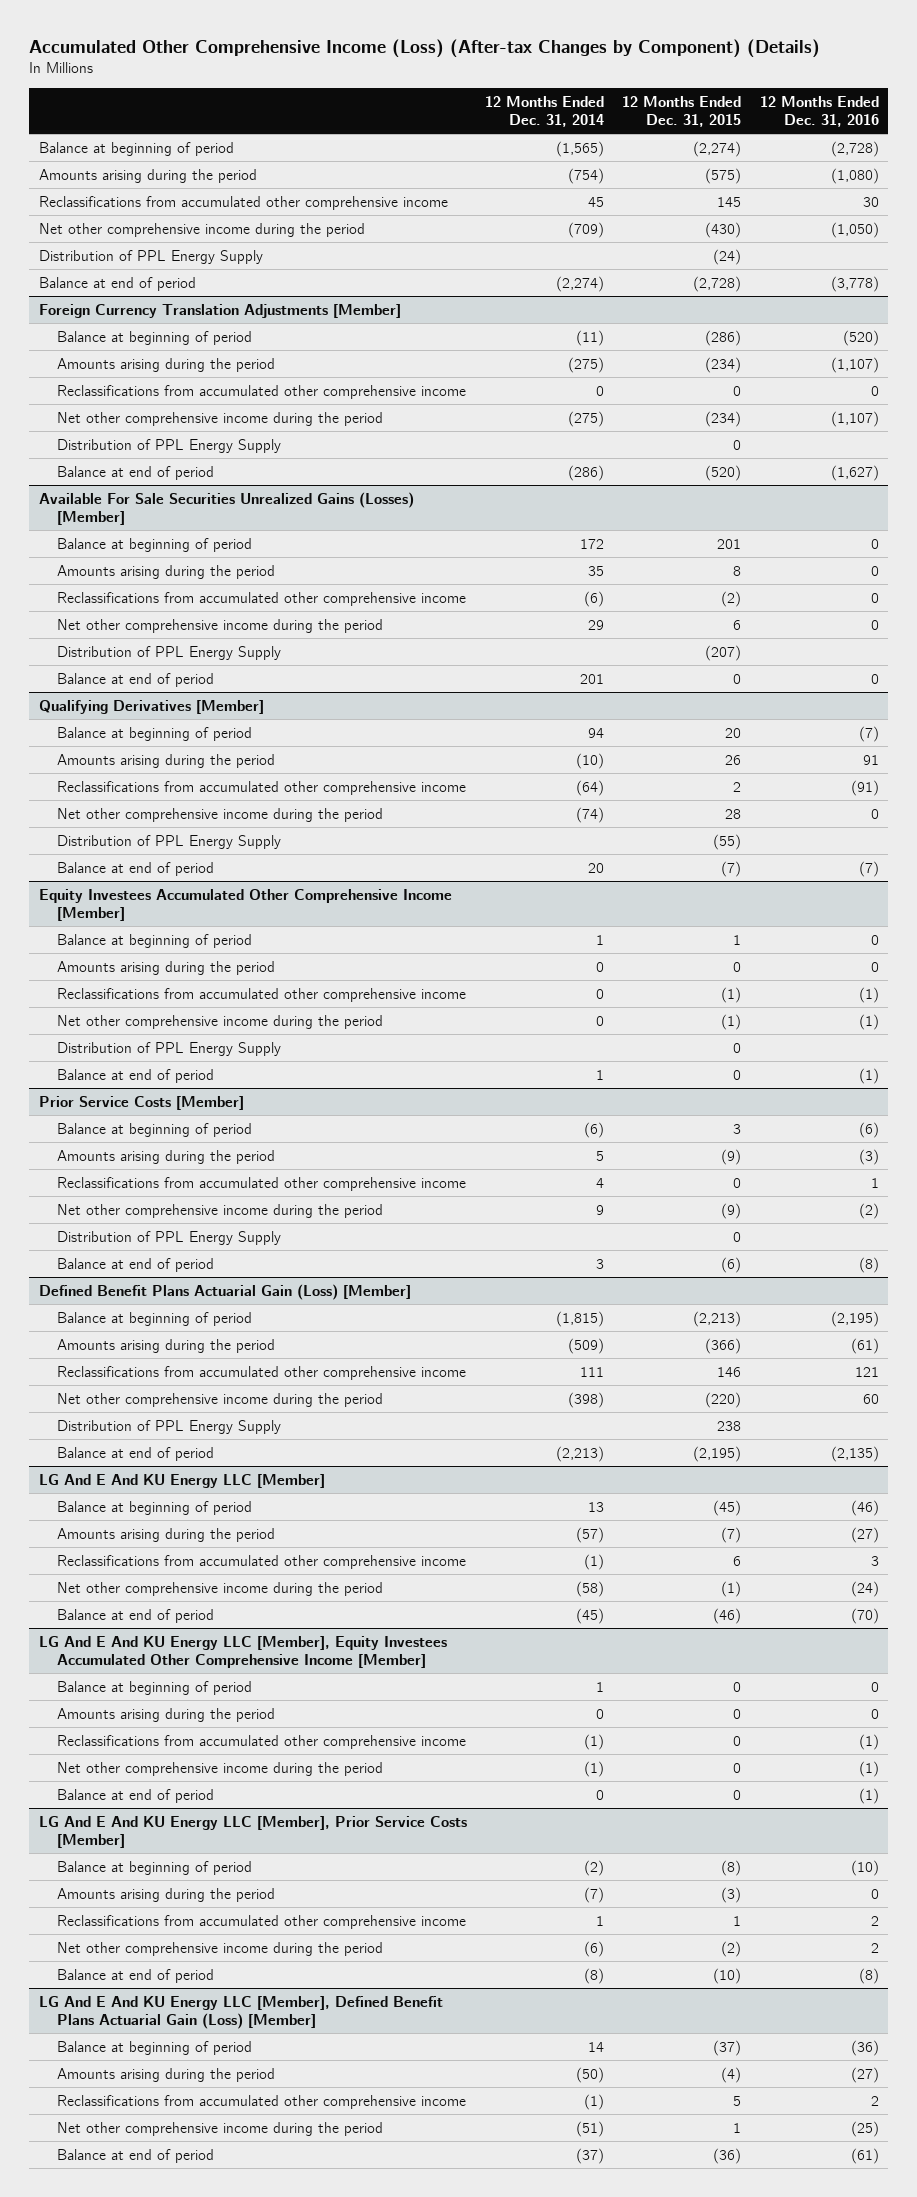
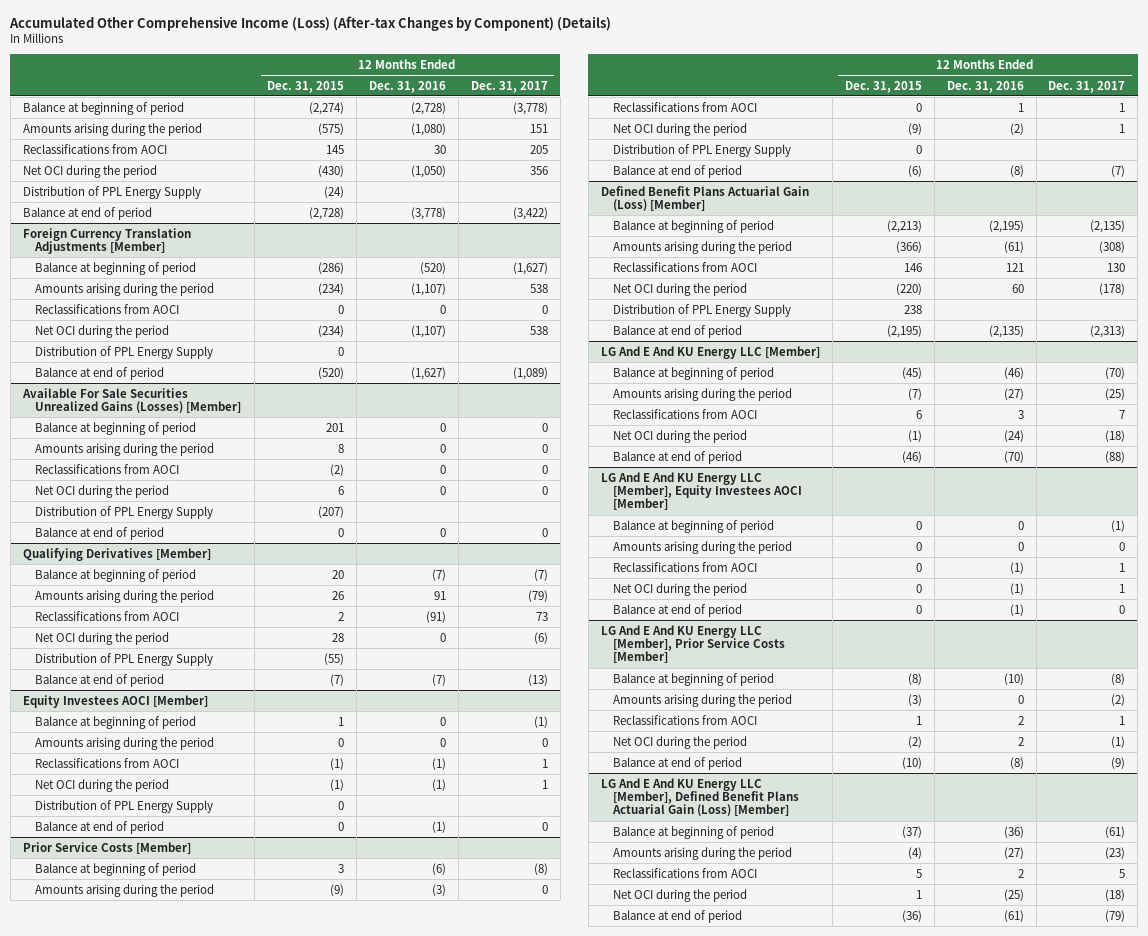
- | 12 Months Ended Dec. 31, 2014 | 12 Months Ended Dec. 31, 2015 | 12 Months Ended Dec. 31, 2016
+ | 12 Months Ended Dec. 31, 2015 | 12 Months Ended Dec. 31, 2016 | 12 Months Ended Dec. 31, 2017
- Reclassifications from accumulated other comprehensive income | 45 | 145 | 30
- Net other comprehensive income during the period | (709) | (430) | (1,050)
+ Reclassifications from AOCI | 145 | 30 | 205
+ Net OCI during the period | (430) | (1,050) | 356
@ Foreign Currency Translation Adjustments [Member]
- Reclassifications from accumulated other comprehensive income | 0 | 0 | 0
- Net other comprehensive income during the period | (275) | (234) | (1,107)
+ Reclassifications from AOCI | 0 | 0 | 0
+ Net OCI during the period | (234) | (1,107) | 538
@ Available For Sale Securities Unrealized Gains (Losses) [Member]
- Reclassifications from accumulated other comprehensive income | (6) | (2) | 0
- Net other comprehensive income during the period | 29 | 6 | 0
+ Reclassifications from AOCI | (2) | 0 | 0
+ Net OCI during the period | 6 | 0 | 0
@ Qualifying Derivatives [Member]
- Reclassifications from accumulated other comprehensive income | (64) | 2 | (91)
- Net other comprehensive income during the period | (74) | 28 | 0
+ Reclassifications from AOCI | 2 | (91) | 73
+ Net OCI during the period | 28 | 0 | (6)
- Equity Investees Accumulated Other Comprehensive Income [Member]
+ Equity Investees AOCI [Member]
- Reclassifications from accumulated other comprehensive income | 0 | (1) | (1)
- Net other comprehensive income during the period | 0 | (1) | (1)
+ Reclassifications from AOCI | (1) | (1) | 1
+ Net OCI during the period | (1) | (1) | 1
@ Prior Service Costs [Member]
- Reclassifications from accumulated other comprehensive income | 4 | 0 | 1
- Net other comprehensive income during the period | 9 | (9) | (2)
+ Reclassifications from AOCI | 0 | 1 | 1
+ Net OCI during the period | (9) | (2) | 1
@ Defined Benefit Plans Actuarial Gain (Loss) [Member]
- Reclassifications from accumulated other comprehensive income | 111 | 146 | 121
- Net other comprehensive income during the period | (398) | (220) | 60
+ Reclassifications from AOCI | 146 | 121 | 130
+ Net OCI during the period | (220) | 60 | (178)
@ LG And E And KU Energy LLC [Member]
- Reclassifications from accumulated other comprehensive income | (1) | 6 | 3
- Net other comprehensive income during the period | (58) | (1) | (24)
+ Reclassifications from AOCI | 6 | 3 | 7
+ Net OCI during the period | (1) | (24) | (18)
- LG And E And KU Energy LLC [Member], Equity Investees Accumulated Other Comprehensive Income [Member]
+ LG And E And KU Energy LLC [Member], Equity Investees AOCI [Member]
- Reclassifications from accumulated other comprehensive income | (1) | 0 | (1)
- Net other comprehensive income during the period | (1) | 0 | (1)
+ Reclassifications from AOCI | 0 | (1) | 1
+ Net OCI during the period | 0 | (1) | 1
@ LG And E And KU Energy LLC [Member], Prior Service Costs [Member]
- Reclassifications from accumulated other comprehensive income | 1 | 1 | 2
- Net other comprehensive income during the period | (6) | (2) | 2
+ Reclassifications from AOCI | 1 | 2 | 1
+ Net OCI during the period | (2) | 2 | (1)
@ LG And E And KU Energy LLC [Member], Defined Benefit Plans Actuarial Gain (Loss) [Member]
- Reclassifications from accumulated other comprehensive income | (1) | 5 | 2
- Net other comprehensive income during the period | (51) | 1 | (25)
+ Reclassifications from AOCI | 5 | 2 | 5
+ Net OCI during the period | 1 | (25) | (18)

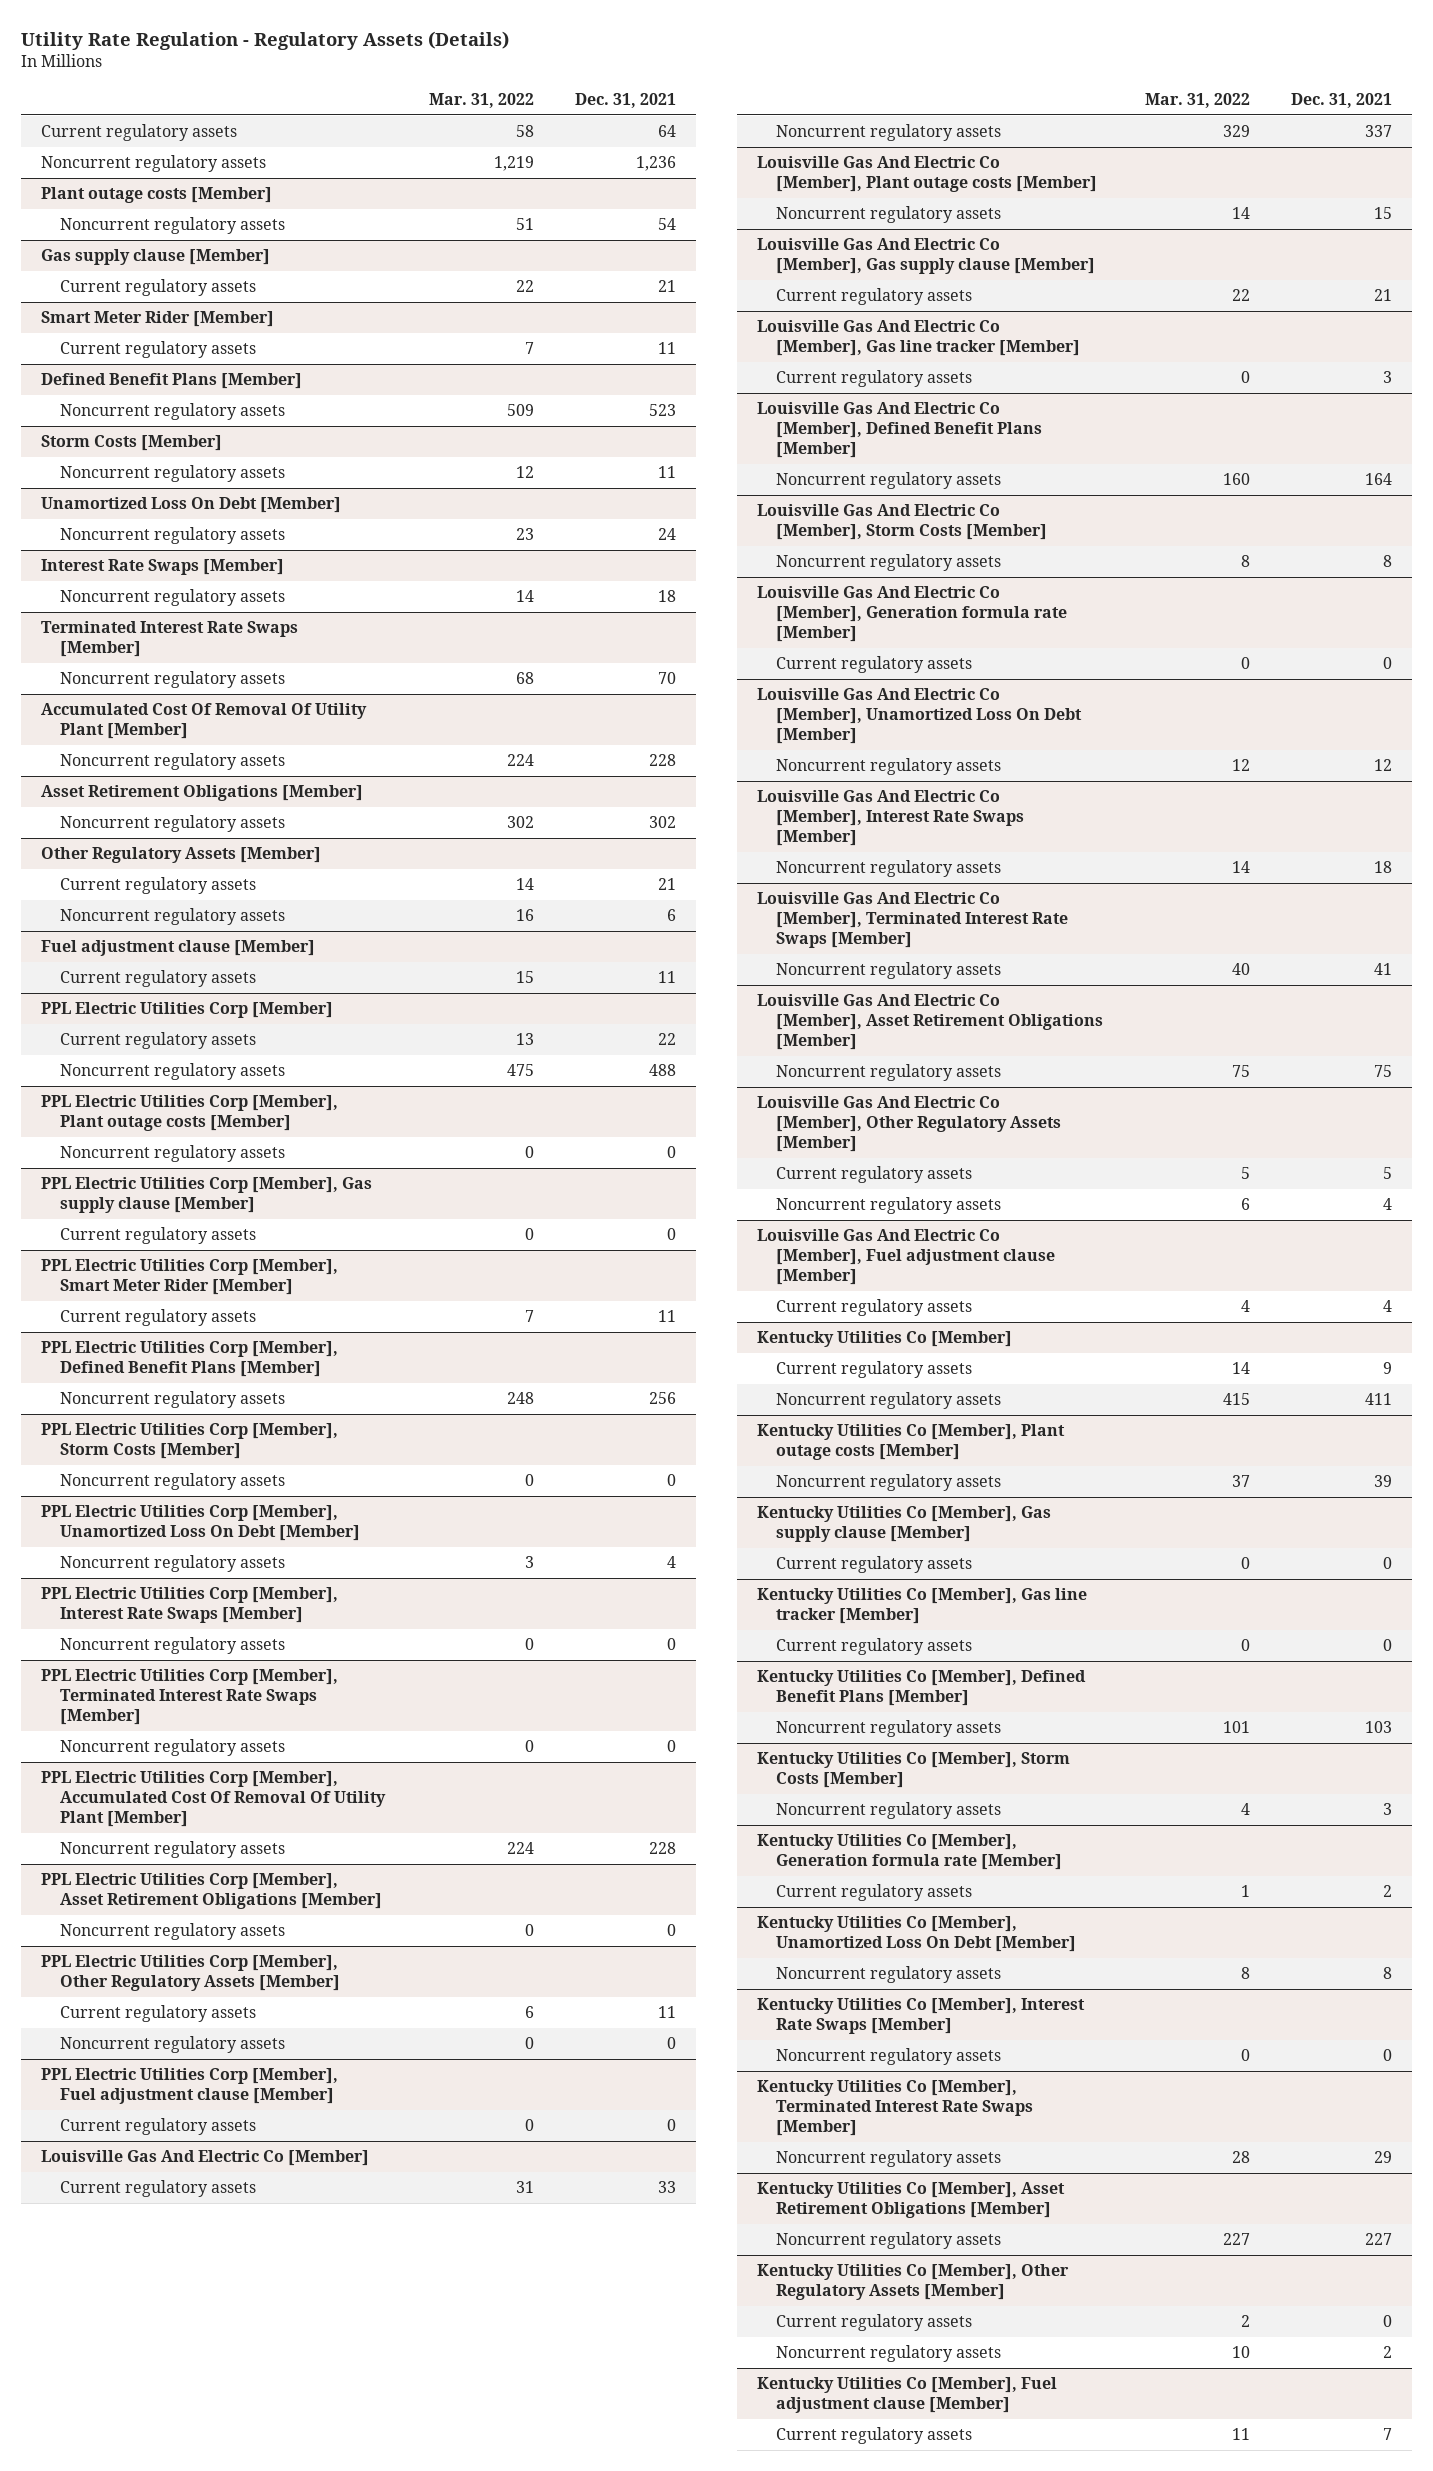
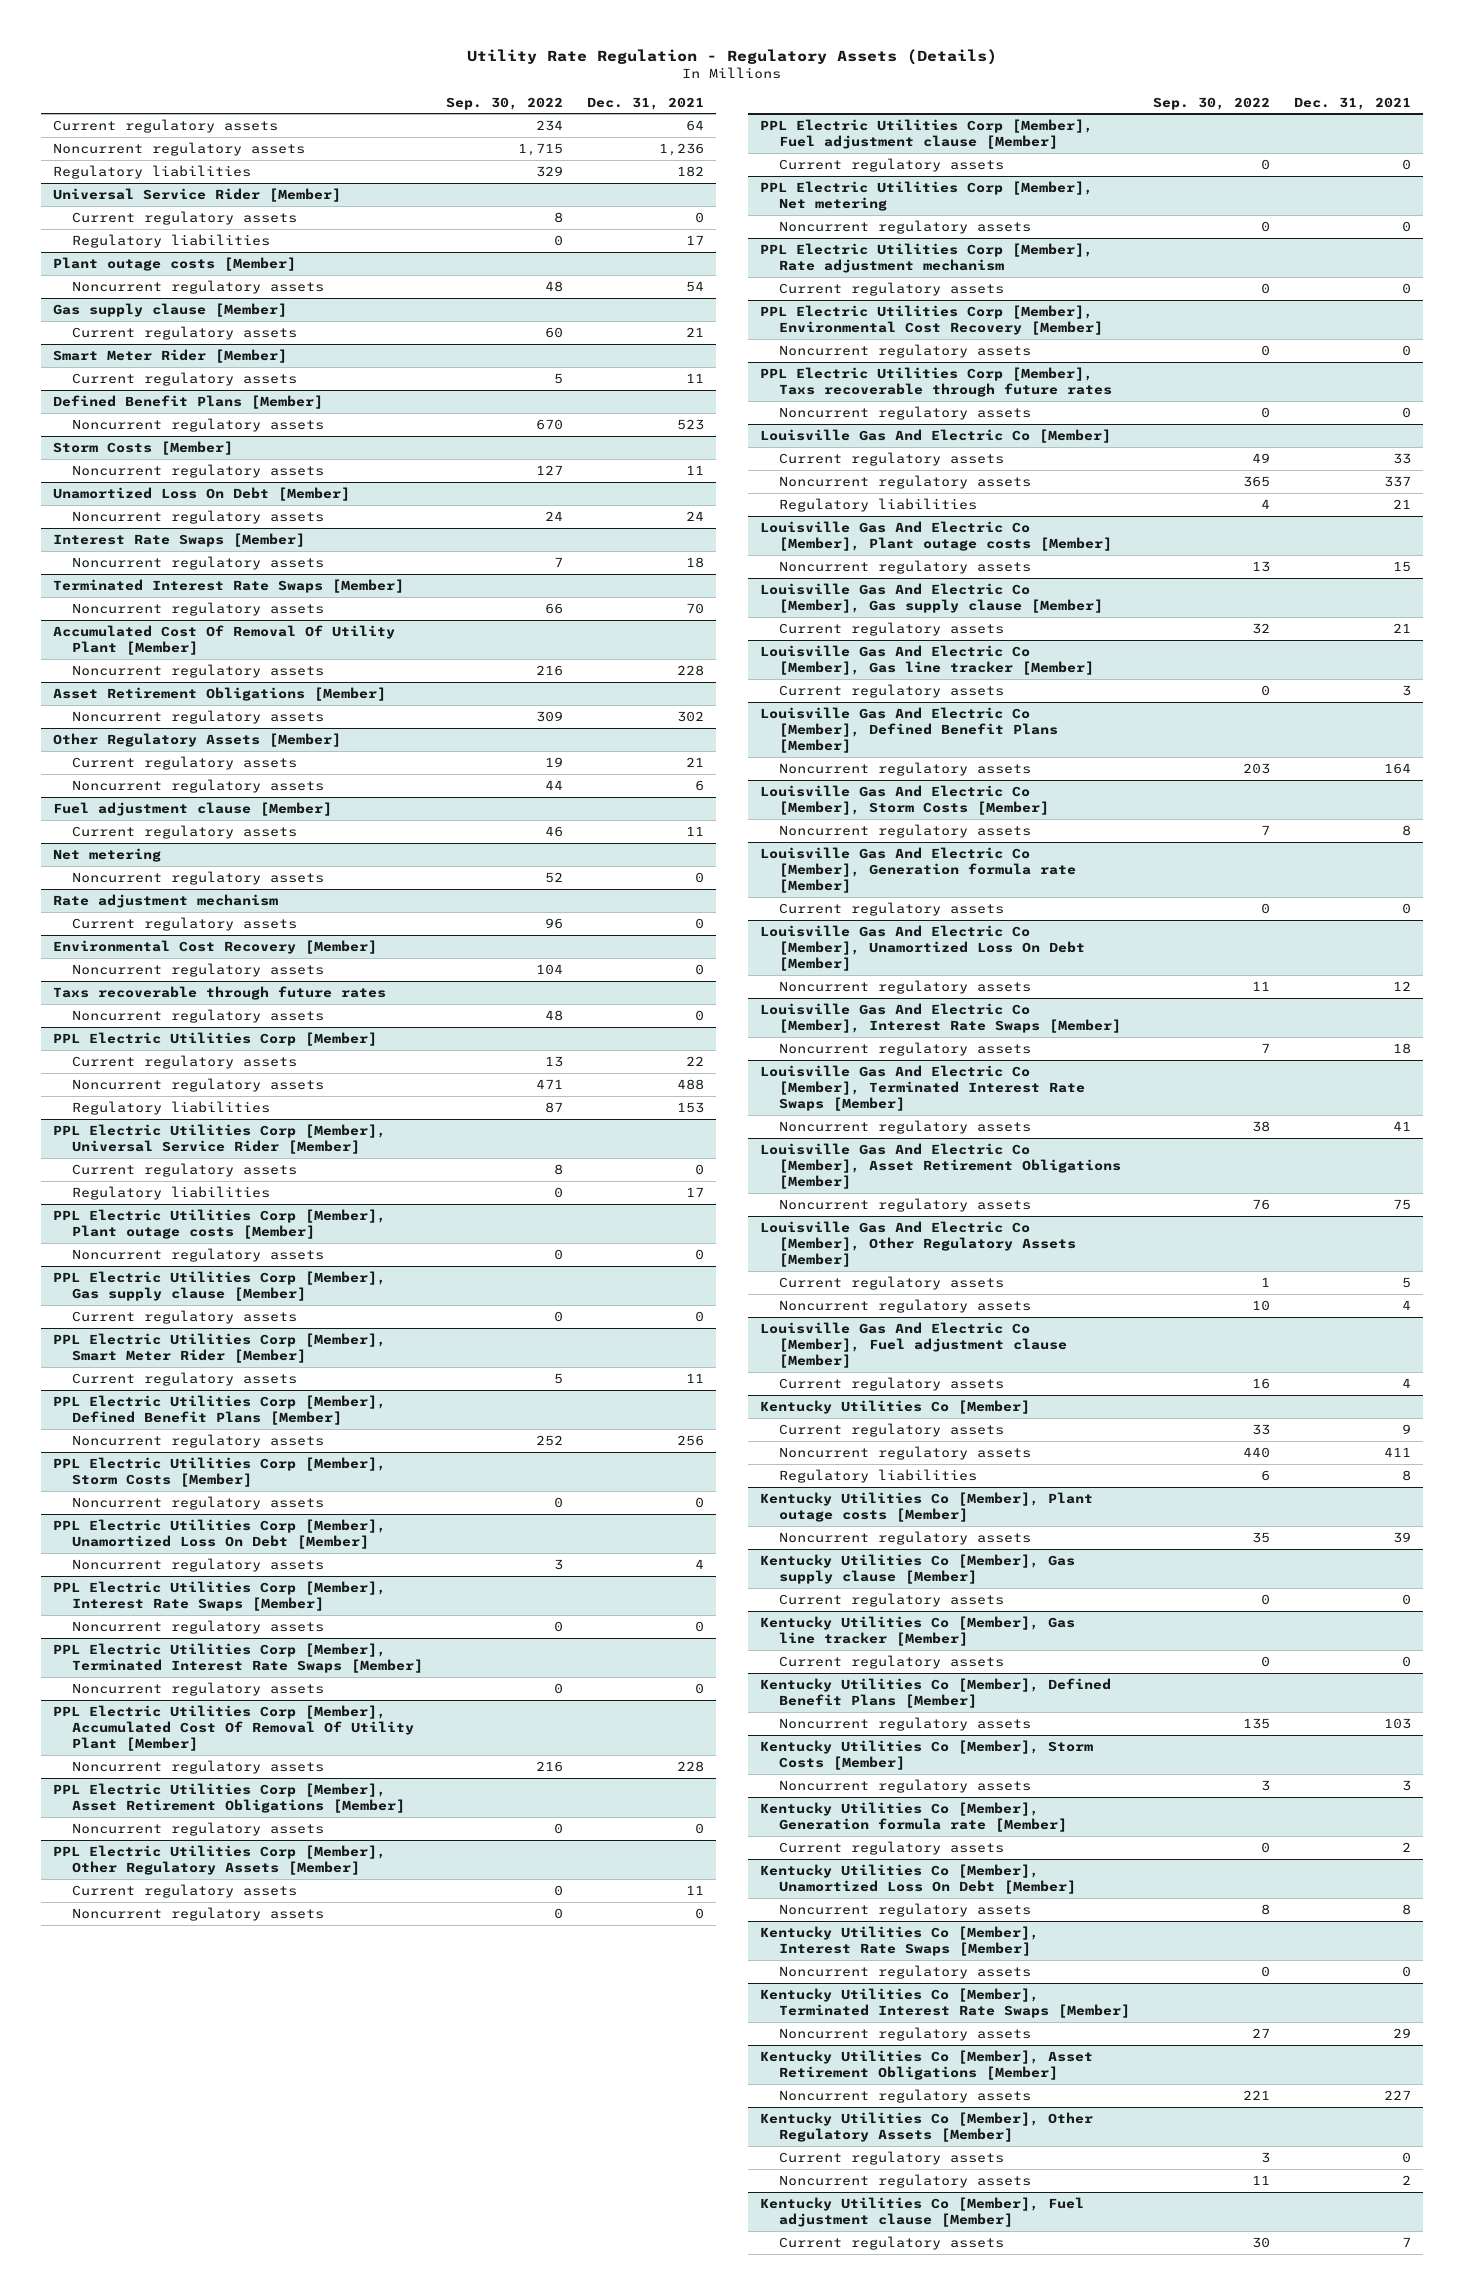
- | Mar. 31, 2022 | Dec. 31, 2021
+ | Sep. 30, 2022 | Dec. 31, 2021
+ Regulatory liabilities | 329 | 182
+ Universal Service Rider [Member]
+ Current regulatory assets | 8 | 0
+ Regulatory liabilities | 0 | 17
+ Net metering
+ Noncurrent regulatory assets | 52 | 0
+ Rate adjustment mechanism
+ Current regulatory assets | 96 | 0
+ Environmental Cost Recovery [Member]
+ Noncurrent regulatory assets | 104 | 0
+ Taxs recoverable through future rates
+ Noncurrent regulatory assets | 48 | 0
@ PPL Electric Utilities Corp [Member]
+ Regulatory liabilities | 87 | 153
+ PPL Electric Utilities Corp [Member], Universal Service Rider [Member]
+ Current regulatory assets | 8 | 0
+ Regulatory liabilities | 0 | 17
+ PPL Electric Utilities Corp [Member], Net metering
+ Noncurrent regulatory assets | 0 | 0
+ PPL Electric Utilities Corp [Member], Rate adjustment mechanism
+ Current regulatory assets | 0 | 0
+ PPL Electric Utilities Corp [Member], Environmental Cost Recovery [Member]
+ Noncurrent regulatory assets | 0 | 0
+ PPL Electric Utilities Corp [Member], Taxs recoverable through future rates
+ Noncurrent regulatory assets | 0 | 0
@ Louisville Gas And Electric Co [Member]
+ Regulatory liabilities | 4 | 21
@ Kentucky Utilities Co [Member]
+ Regulatory liabilities | 6 | 8

